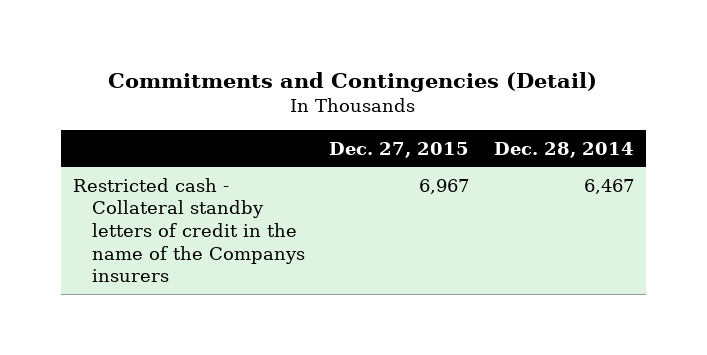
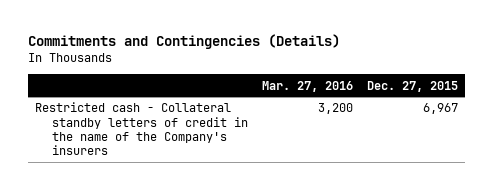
- Commitments and Contingencies (Detail)
+ Commitments and Contingencies (Details)
- | Dec. 27, 2015 | Dec. 28, 2014
+ | Mar. 27, 2016 | Dec. 27, 2015
- Restricted cash - Collateral standby letters of credit in the name of the Companys insurers | 6,967 | 6,467
+ Restricted cash - Collateral standby letters of credit in the name of the Company's insurers | 3,200 | 6,967

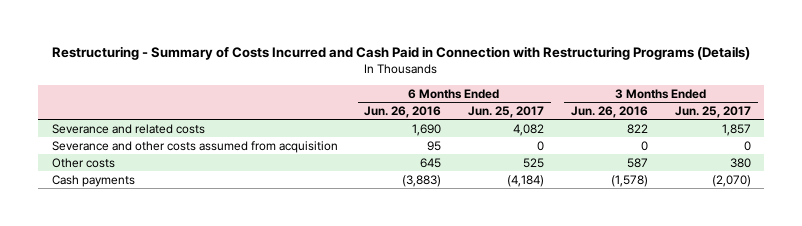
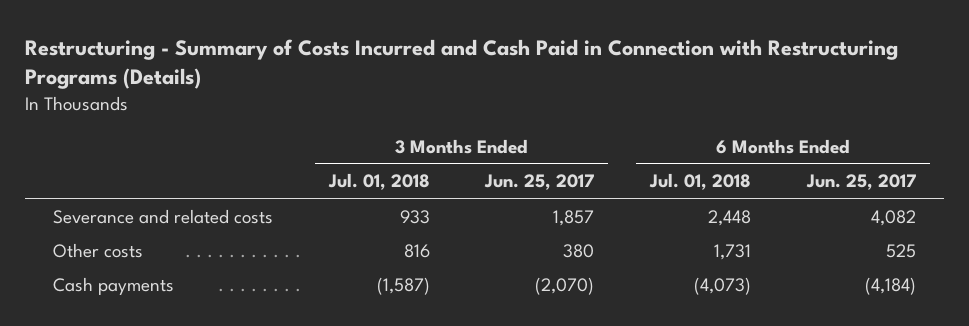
- | 6 Months Ended Jun. 26, 2016 | 6 Months Ended Jun. 25, 2017 | 3 Months Ended Jun. 26, 2016 | 3 Months Ended Jun. 25, 2017
+ | 3 Months Ended Jul. 01, 2018 | 3 Months Ended Jun. 25, 2017 | 6 Months Ended Jul. 01, 2018 | 6 Months Ended Jun. 25, 2017
- Severance and other costs assumed from acquisition | 95 | 0 | 0 | 0

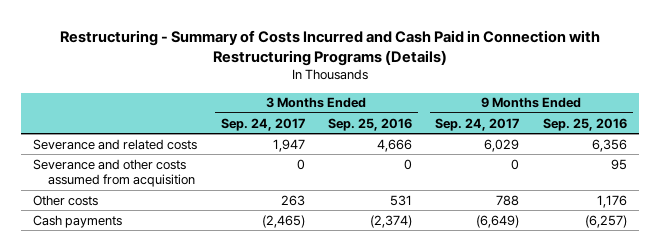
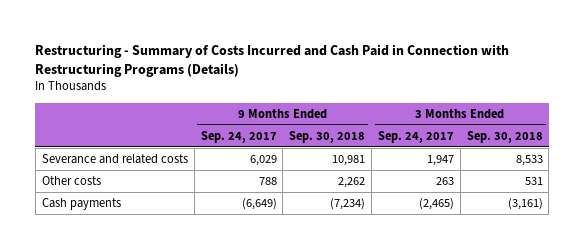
- | 3 Months Ended Sep. 24, 2017 | 3 Months Ended Sep. 25, 2016 | 9 Months Ended Sep. 24, 2017 | 9 Months Ended Sep. 25, 2016
+ | 9 Months Ended Sep. 24, 2017 | 9 Months Ended Sep. 30, 2018 | 3 Months Ended Sep. 24, 2017 | 3 Months Ended Sep. 30, 2018
- Severance and other costs assumed from acquisition | 0 | 0 | 0 | 95

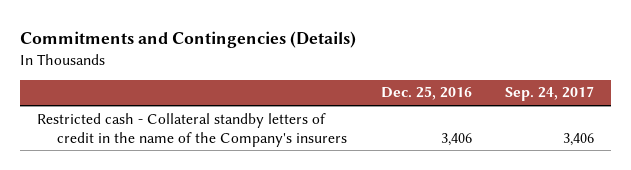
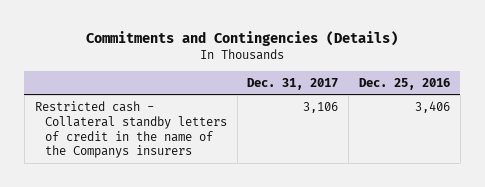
- | Dec. 25, 2016 | Sep. 24, 2017
+ | Dec. 31, 2017 | Dec. 25, 2016
- Restricted cash - Collateral standby letters of credit in the name of the Company's insurers | 3,406 | 3,406
+ Restricted cash - Collateral standby letters of credit in the name of the Companys insurers | 3,106 | 3,406

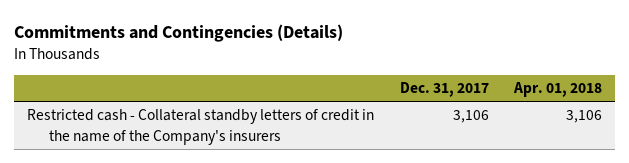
- | Dec. 31, 2017 | Dec. 25, 2016
+ | Dec. 31, 2017 | Apr. 01, 2018
- Restricted cash - Collateral standby letters of credit in the name of the Companys insurers | 3,106 | 3,406
+ Restricted cash - Collateral standby letters of credit in the name of the Company's insurers | 3,106 | 3,106

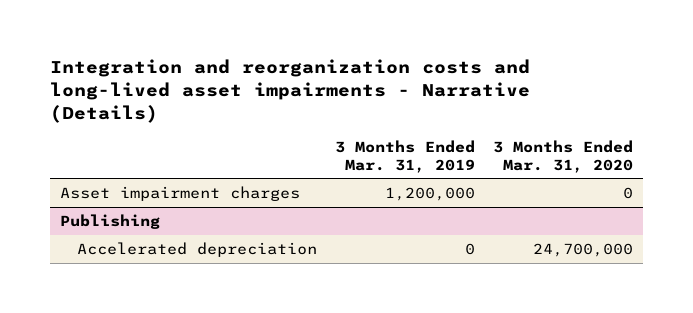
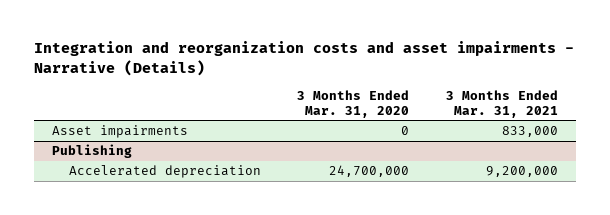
- Integration and reorganization costs and long-lived asset impairments - Narrative (Details)
+ Integration and reorganization costs and asset impairments - Narrative (Details)
- | 3 Months Ended Mar. 31, 2019 | 3 Months Ended Mar. 31, 2020
+ | 3 Months Ended Mar. 31, 2020 | 3 Months Ended Mar. 31, 2021
- Asset impairment charges | 1,200,000 | 0
+ Asset impairments | 0 | 833,000

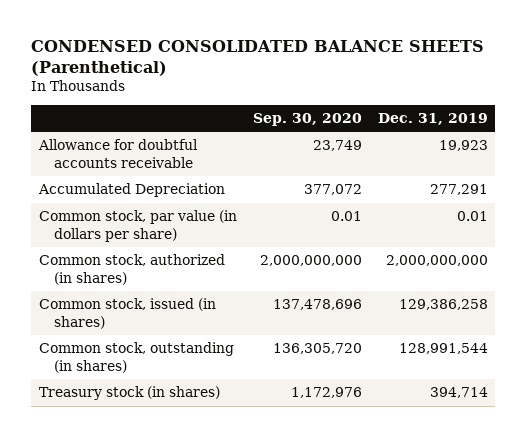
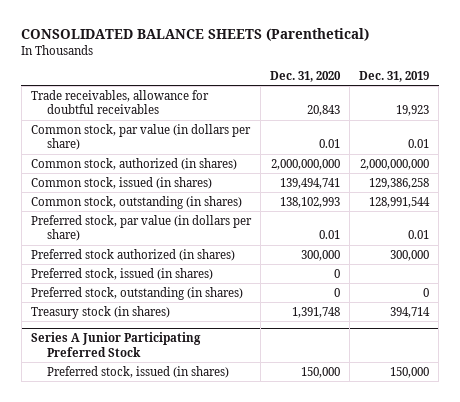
- CONDENSED CONSOLIDATED BALANCE SHEETS (Parenthetical)
+ CONSOLIDATED BALANCE SHEETS (Parenthetical)
- | Sep. 30, 2020 | Dec. 31, 2019
+ | Dec. 31, 2020 | Dec. 31, 2019
- Allowance for doubtful accounts receivable | 23,749 | 19,923
- Accumulated Depreciation | 377,072 | 277,291
+ Trade receivables, allowance for doubtful receivables | 20,843 | 19,923
+ Preferred stock, par value (in dollars per share) | 0.01 | 0.01
+ Preferred stock authorized (in shares) | 300,000 | 300,000
+ Preferred stock, issued (in shares) | 0 |
+ Preferred stock, outstanding (in shares) | 0 | 0
+ Series A Junior Participating Preferred Stock
+ Preferred stock, issued (in shares) | 150,000 | 150,000

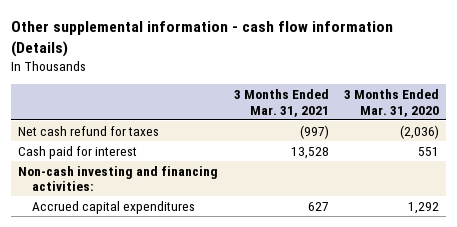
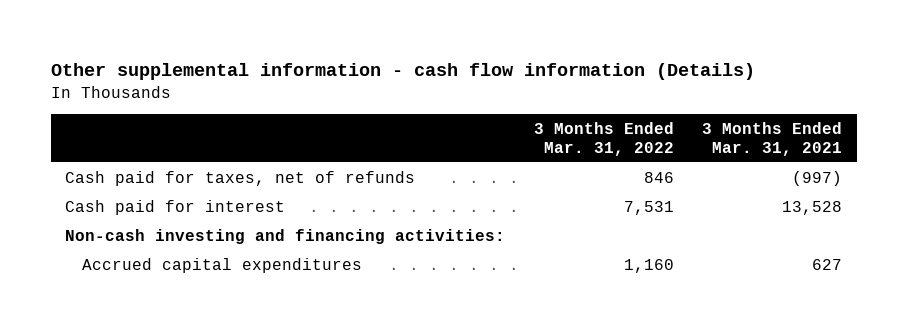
- | 3 Months Ended Mar. 31, 2021 | 3 Months Ended Mar. 31, 2020
+ | 3 Months Ended Mar. 31, 2022 | 3 Months Ended Mar. 31, 2021
- Net cash refund for taxes | (997) | (2,036)
+ Cash paid for taxes, net of refunds | 846 | (997)

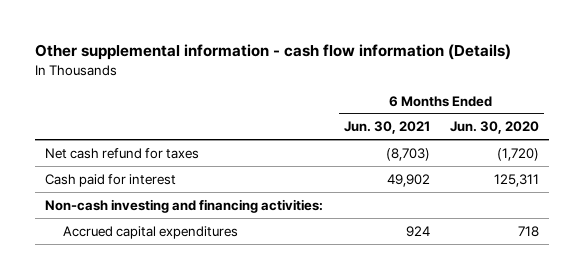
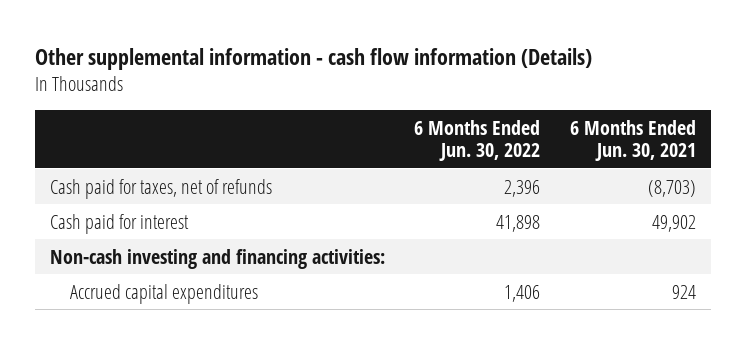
- | 6 Months Ended Jun. 30, 2021 | 6 Months Ended Jun. 30, 2020
+ | 6 Months Ended Jun. 30, 2022 | 6 Months Ended Jun. 30, 2021
- Net cash refund for taxes | (8,703) | (1,720)
+ Cash paid for taxes, net of refunds | 2,396 | (8,703)

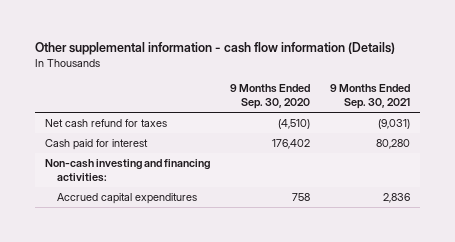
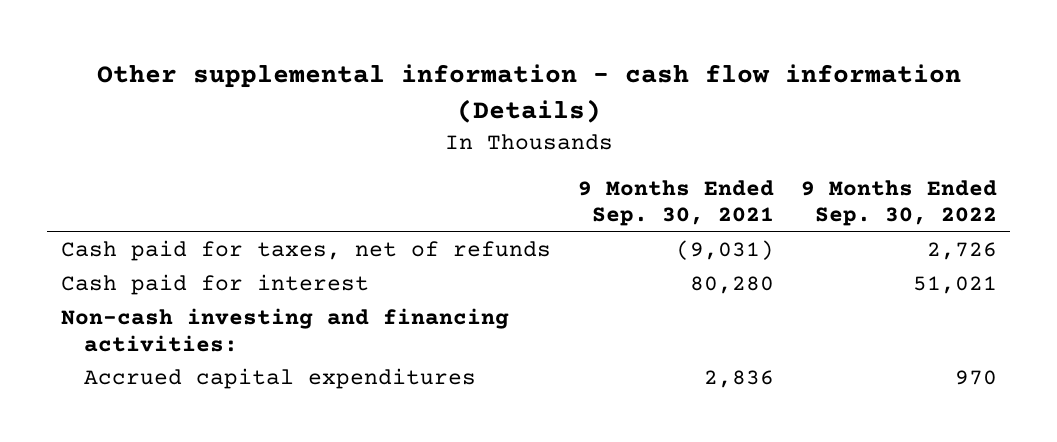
- | 9 Months Ended Sep. 30, 2020 | 9 Months Ended Sep. 30, 2021
+ | 9 Months Ended Sep. 30, 2021 | 9 Months Ended Sep. 30, 2022
- Net cash refund for taxes | (4,510) | (9,031)
+ Cash paid for taxes, net of refunds | (9,031) | 2,726

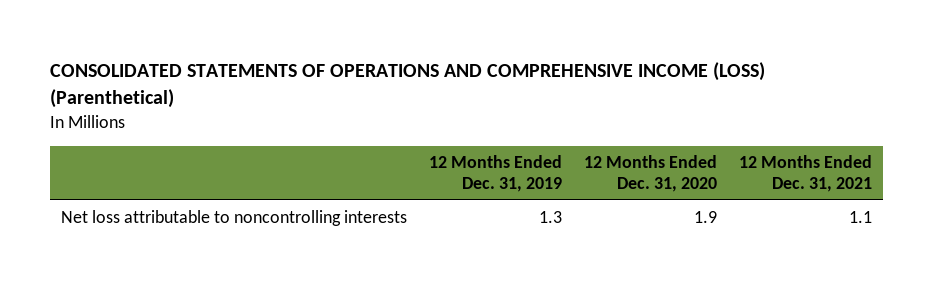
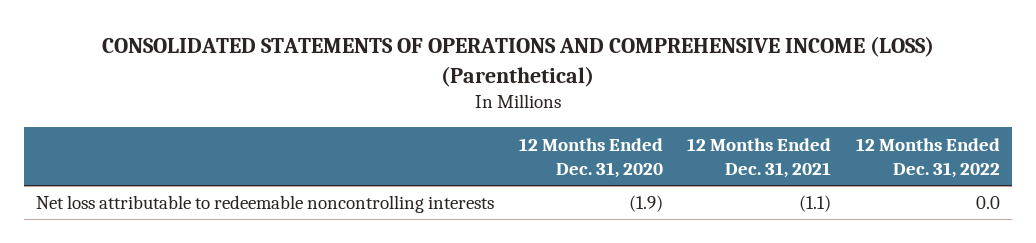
- | 12 Months Ended Dec. 31, 2019 | 12 Months Ended Dec. 31, 2020 | 12 Months Ended Dec. 31, 2021
+ | 12 Months Ended Dec. 31, 2020 | 12 Months Ended Dec. 31, 2021 | 12 Months Ended Dec. 31, 2022
- Net loss attributable to noncontrolling interests | 1.3 | 1.9 | 1.1
+ Net loss attributable to redeemable noncontrolling interests | (1.9) | (1.1) | 0.0

